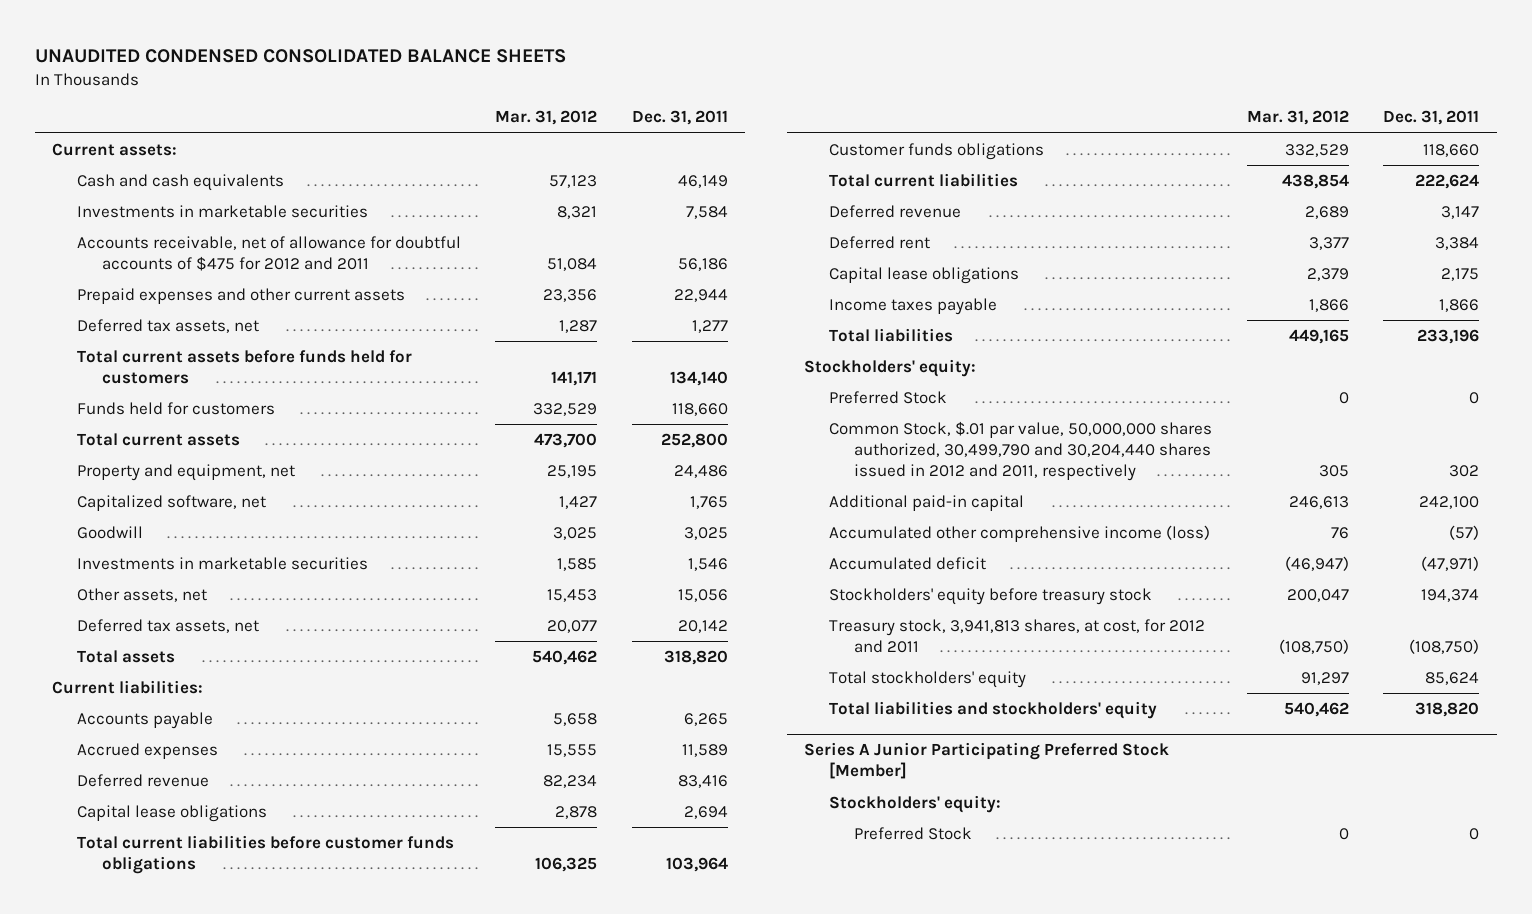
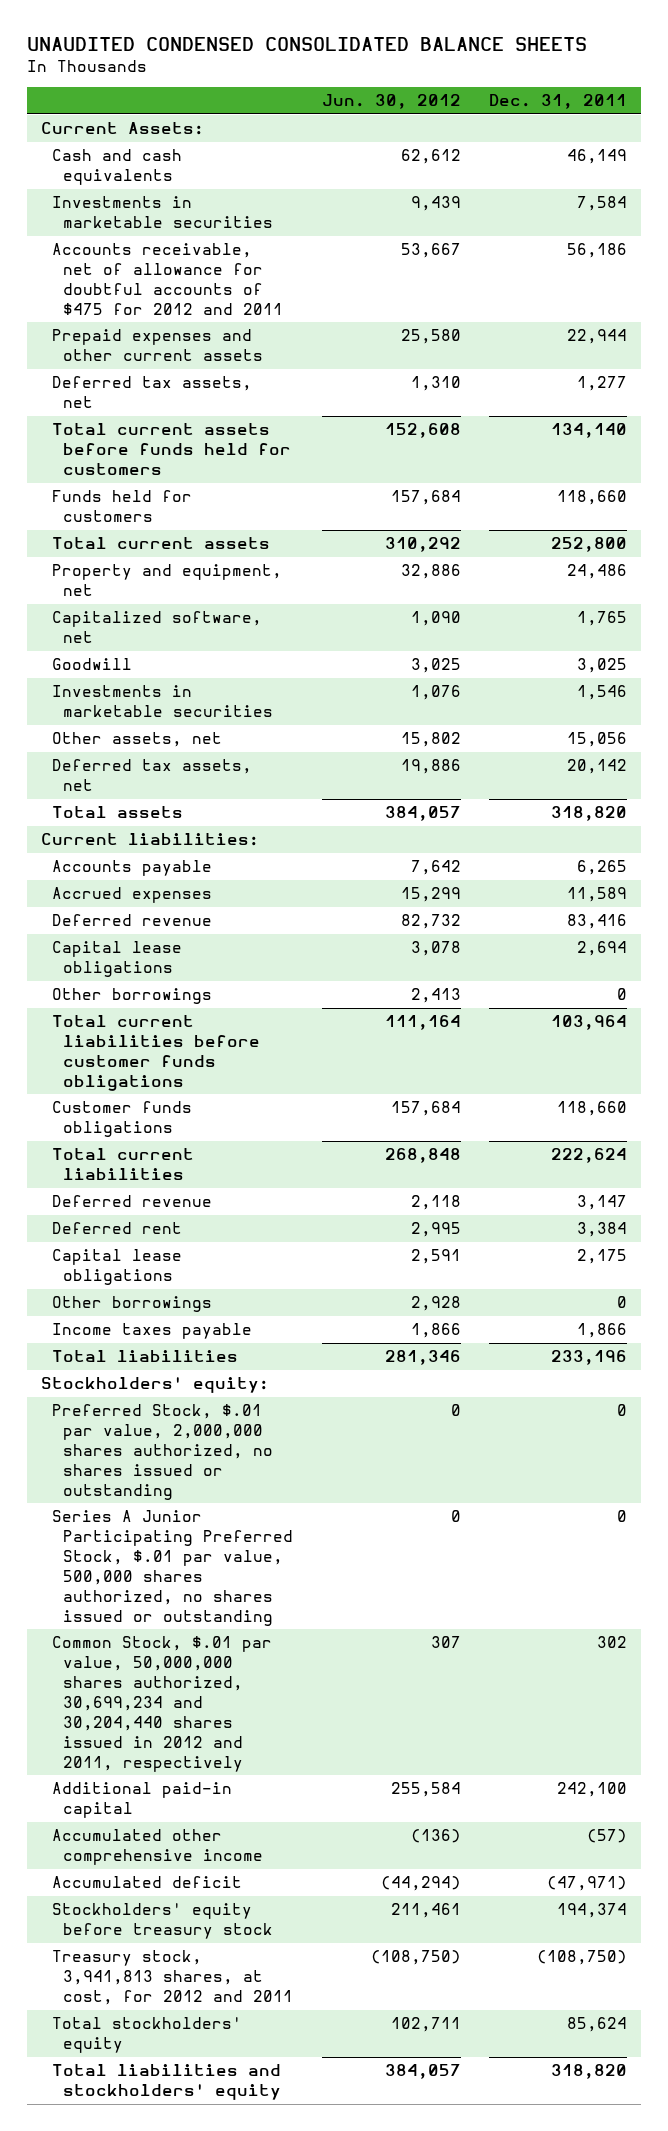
- | Mar. 31, 2012 | Dec. 31, 2011
+ | Jun. 30, 2012 | Dec. 31, 2011
- Current assets:
+ Current Assets:
+ Other borrowings | 2,413 | 0
+ Other borrowings | 2,928 | 0
- Preferred Stock | 0 | 0
- Common Stock, $.01 par value, 50,000,000 shares authorized, 30,499,790 and 30,204,440 shares issued in 2012 and 2011, respectively | 305 | 302
+ Preferred Stock, $.01 par value, 2,000,000 shares authorized, no shares issued or outstanding | 0 | 0
+ Series A Junior Participating Preferred Stock, $.01 par value, 500,000 shares authorized, no shares issued or outstanding | 0 | 0
+ Common Stock, $.01 par value, 50,000,000 shares authorized, 30,699,234 and 30,204,440 shares issued in 2012 and 2011, respectively | 307 | 302
- Accumulated other comprehensive income (loss) | 76 | (57)
+ Accumulated other comprehensive income | (136) | (57)
- Series A Junior Participating Preferred Stock [Member]
- Stockholders' equity:
- Preferred Stock | 0 | 0

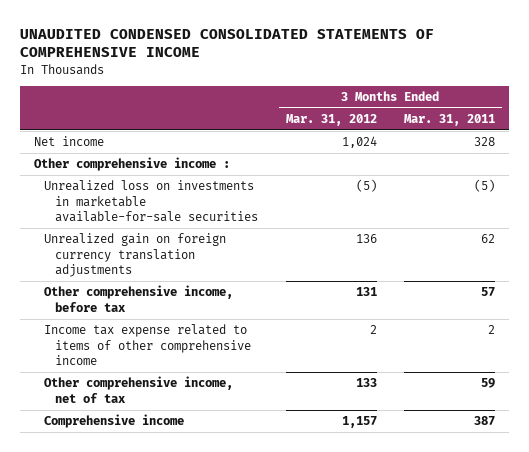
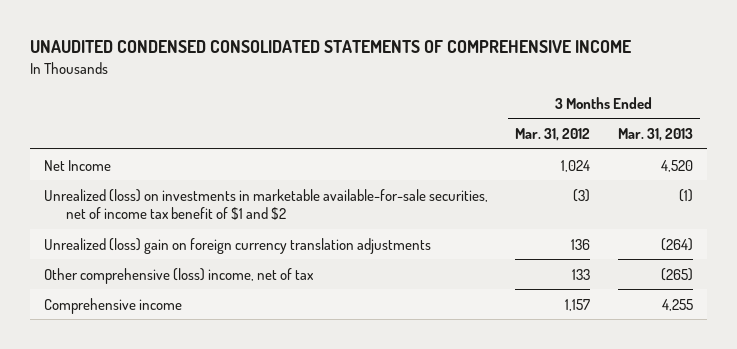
- | 3 Months Ended Mar. 31, 2012 | 3 Months Ended Mar. 31, 2011
+ | 3 Months Ended Mar. 31, 2012 | 3 Months Ended Mar. 31, 2013
- Net income | 1,024 | 328
- Other comprehensive income :
- Unrealized loss on investments in marketable available-for-sale securities | (5) | (5)
- Unrealized gain on foreign currency translation adjustments | 136 | 62
- Other comprehensive income, before tax | 131 | 57
- Income tax expense related to items of other comprehensive income | 2 | 2
- Other comprehensive income, net of tax | 133 | 59
+ Net Income | 1,024 | 4,520
+ Unrealized (loss) on investments in marketable available-for-sale securities, net of income tax benefit of $1 and $2 | (3) | (1)
+ Unrealized (loss) gain on foreign currency translation adjustments | 136 | (264)
+ Other comprehensive (loss) income, net of tax | 133 | (265)

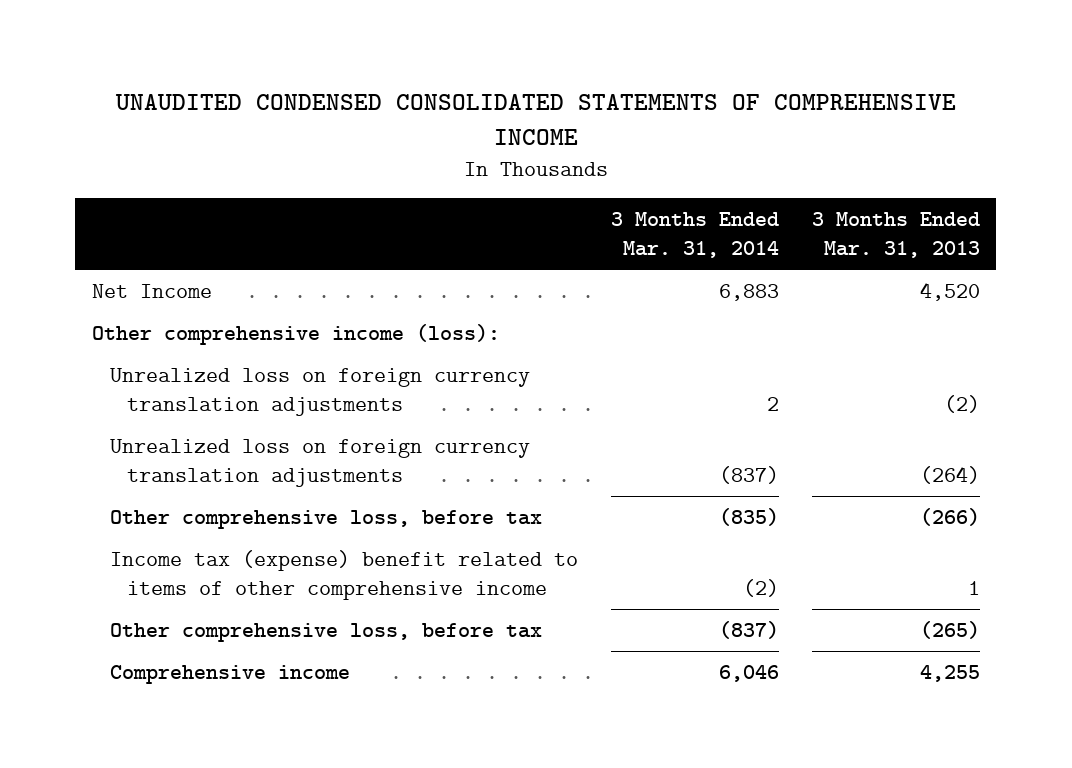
- | 3 Months Ended Mar. 31, 2012 | 3 Months Ended Mar. 31, 2013
+ | 3 Months Ended Mar. 31, 2014 | 3 Months Ended Mar. 31, 2013
- Unrealized (loss) on investments in marketable available-for-sale securities, net of income tax benefit of $1 and $2 | (3) | (1)
- Unrealized (loss) gain on foreign currency translation adjustments | 136 | (264)
- Other comprehensive (loss) income, net of tax | 133 | (265)
+ Other comprehensive income (loss):
+ Unrealized loss on foreign currency translation adjustments | 2 | (2)
+ Unrealized loss on foreign currency translation adjustments | (837) | (264)
+ Other comprehensive loss, before tax | (835) | (266)
+ Income tax (expense) benefit related to items of other comprehensive income | (2) | 1
+ Other comprehensive loss, before tax | (837) | (265)

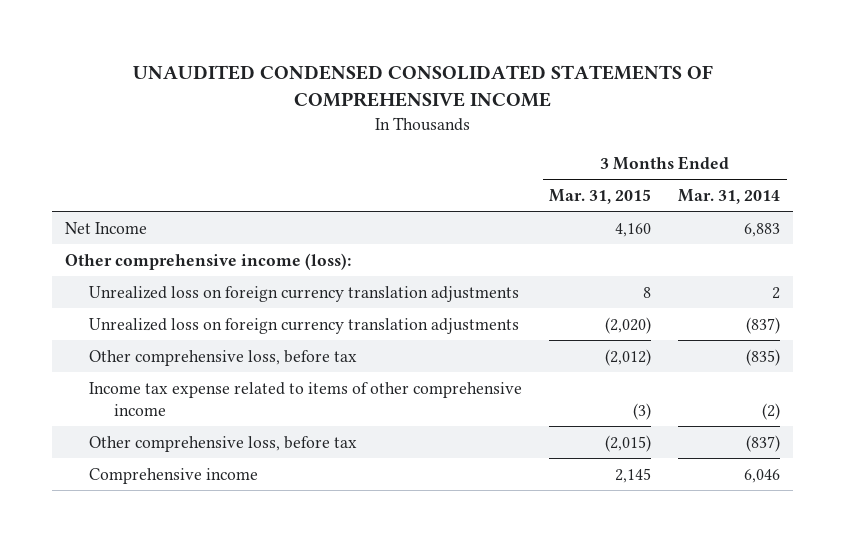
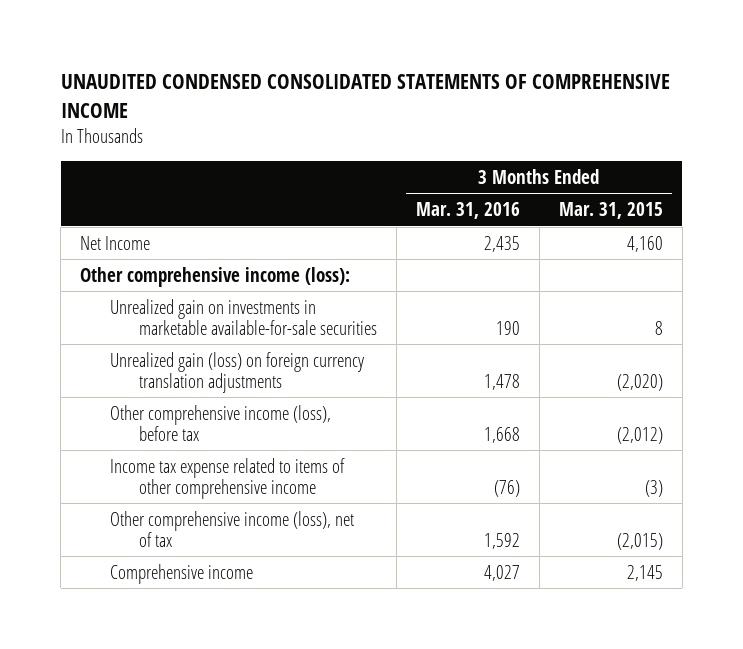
- | 3 Months Ended Mar. 31, 2015 | 3 Months Ended Mar. 31, 2014
+ | 3 Months Ended Mar. 31, 2016 | 3 Months Ended Mar. 31, 2015
- Unrealized loss on foreign currency translation adjustments | 8 | 2
- Unrealized loss on foreign currency translation adjustments | (2,020) | (837)
- Other comprehensive loss, before tax | (2,012) | (835)
+ Unrealized gain on investments in marketable available-for-sale securities | 190 | 8
+ Unrealized gain (loss) on foreign currency translation adjustments | 1,478 | (2,020)
+ Other comprehensive income (loss), before tax | 1,668 | (2,012)
- Other comprehensive loss, before tax | (2,015) | (837)
+ Other comprehensive income (loss), net of tax | 1,592 | (2,015)

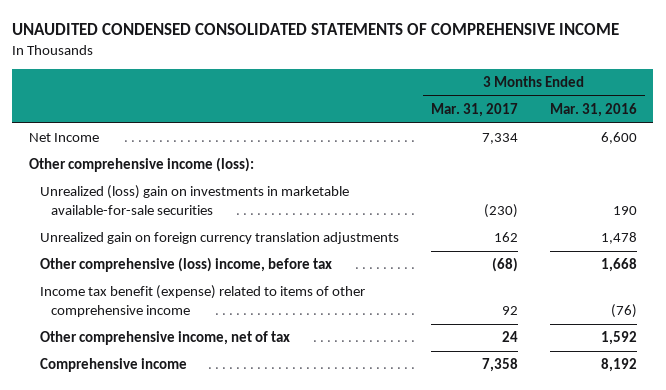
- | 3 Months Ended Mar. 31, 2016 | 3 Months Ended Mar. 31, 2015
+ | 3 Months Ended Mar. 31, 2017 | 3 Months Ended Mar. 31, 2016
- Net Income | 2,435 | 4,160
+ Net Income | 7,334 | 6,600
- Unrealized gain on investments in marketable available-for-sale securities | 190 | 8
- Unrealized gain (loss) on foreign currency translation adjustments | 1,478 | (2,020)
- Other comprehensive income (loss), before tax | 1,668 | (2,012)
- Income tax expense related to items of other comprehensive income | (76) | (3)
- Other comprehensive income (loss), net of tax | 1,592 | (2,015)
- Comprehensive income | 4,027 | 2,145
+ Unrealized (loss) gain on investments in marketable available-for-sale securities | (230) | 190
+ Unrealized gain on foreign currency translation adjustments | 162 | 1,478
+ Other comprehensive (loss) income, before tax | (68) | 1,668
+ Income tax benefit (expense) related to items of other comprehensive income | 92 | (76)
+ Other comprehensive income, net of tax | 24 | 1,592
+ Comprehensive income | 7,358 | 8,192

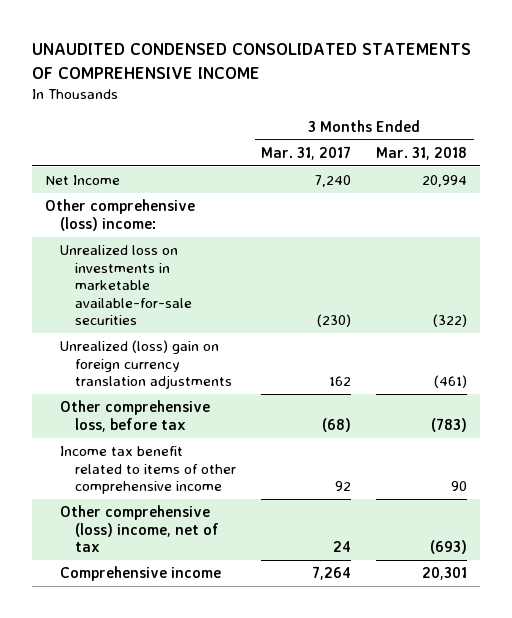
- | 3 Months Ended Mar. 31, 2017 | 3 Months Ended Mar. 31, 2016
+ | 3 Months Ended Mar. 31, 2017 | 3 Months Ended Mar. 31, 2018
- Net Income | 7,334 | 6,600
- Other comprehensive income (loss):
- Unrealized (loss) gain on investments in marketable available-for-sale securities | (230) | 190
- Unrealized gain on foreign currency translation adjustments | 162 | 1,478
- Other comprehensive (loss) income, before tax | (68) | 1,668
- Income tax benefit (expense) related to items of other comprehensive income | 92 | (76)
- Other comprehensive income, net of tax | 24 | 1,592
- Comprehensive income | 7,358 | 8,192
+ Net Income | 7,240 | 20,994
+ Other comprehensive (loss) income:
+ Unrealized loss on investments in marketable available-for-sale securities | (230) | (322)
+ Unrealized (loss) gain on foreign currency translation adjustments | 162 | (461)
+ Other comprehensive loss, before tax | (68) | (783)
+ Income tax benefit related to items of other comprehensive income | 92 | 90
+ Other comprehensive (loss) income, net of tax | 24 | (693)
+ Comprehensive income | 7,264 | 20,301

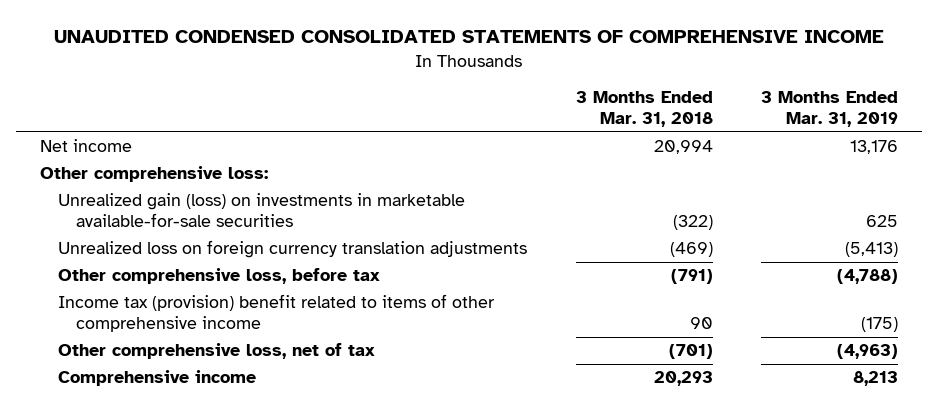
- | 3 Months Ended Mar. 31, 2017 | 3 Months Ended Mar. 31, 2018
+ | 3 Months Ended Mar. 31, 2018 | 3 Months Ended Mar. 31, 2019
- Net Income | 7,240 | 20,994
- Other comprehensive (loss) income:
- Unrealized loss on investments in marketable available-for-sale securities | (230) | (322)
- Unrealized (loss) gain on foreign currency translation adjustments | 162 | (461)
- Other comprehensive loss, before tax | (68) | (783)
- Income tax benefit related to items of other comprehensive income | 92 | 90
- Other comprehensive (loss) income, net of tax | 24 | (693)
- Comprehensive income | 7,264 | 20,301
+ Net income | 20,994 | 13,176
+ Other comprehensive loss:
+ Unrealized gain (loss) on investments in marketable available-for-sale securities | (322) | 625
+ Unrealized loss on foreign currency translation adjustments | (469) | (5,413)
+ Other comprehensive loss, before tax | (791) | (4,788)
+ Income tax (provision) benefit related to items of other comprehensive income | 90 | (175)
+ Other comprehensive loss, net of tax | (701) | (4,963)
+ Comprehensive income | 20,293 | 8,213

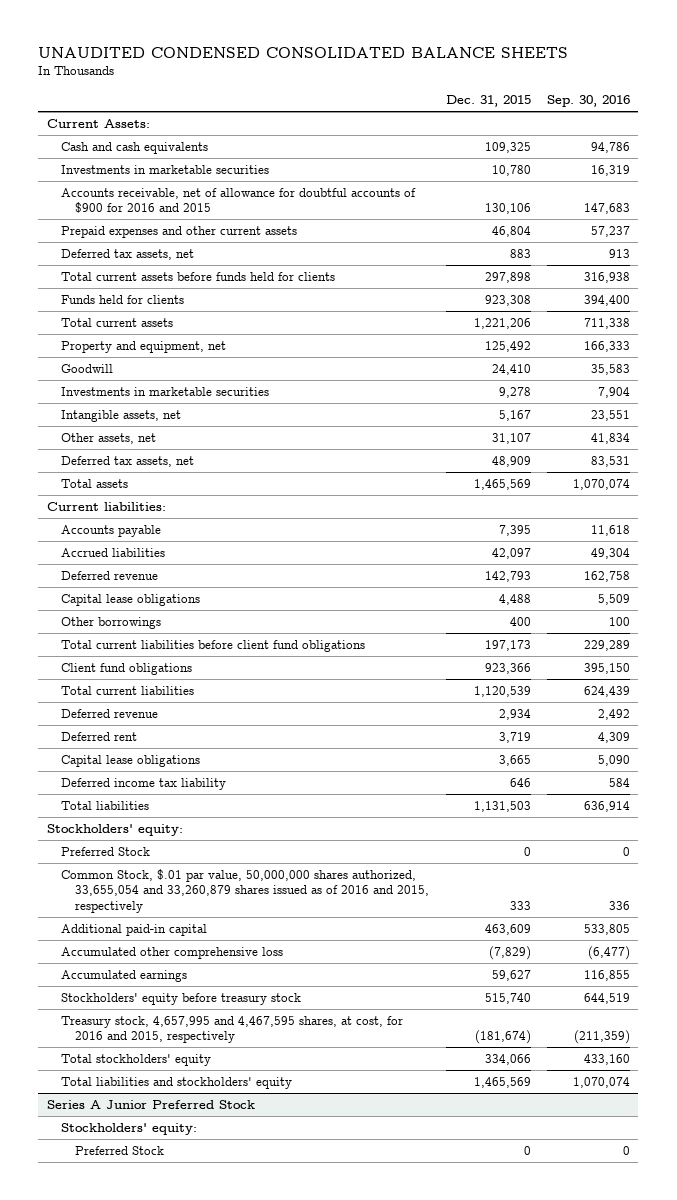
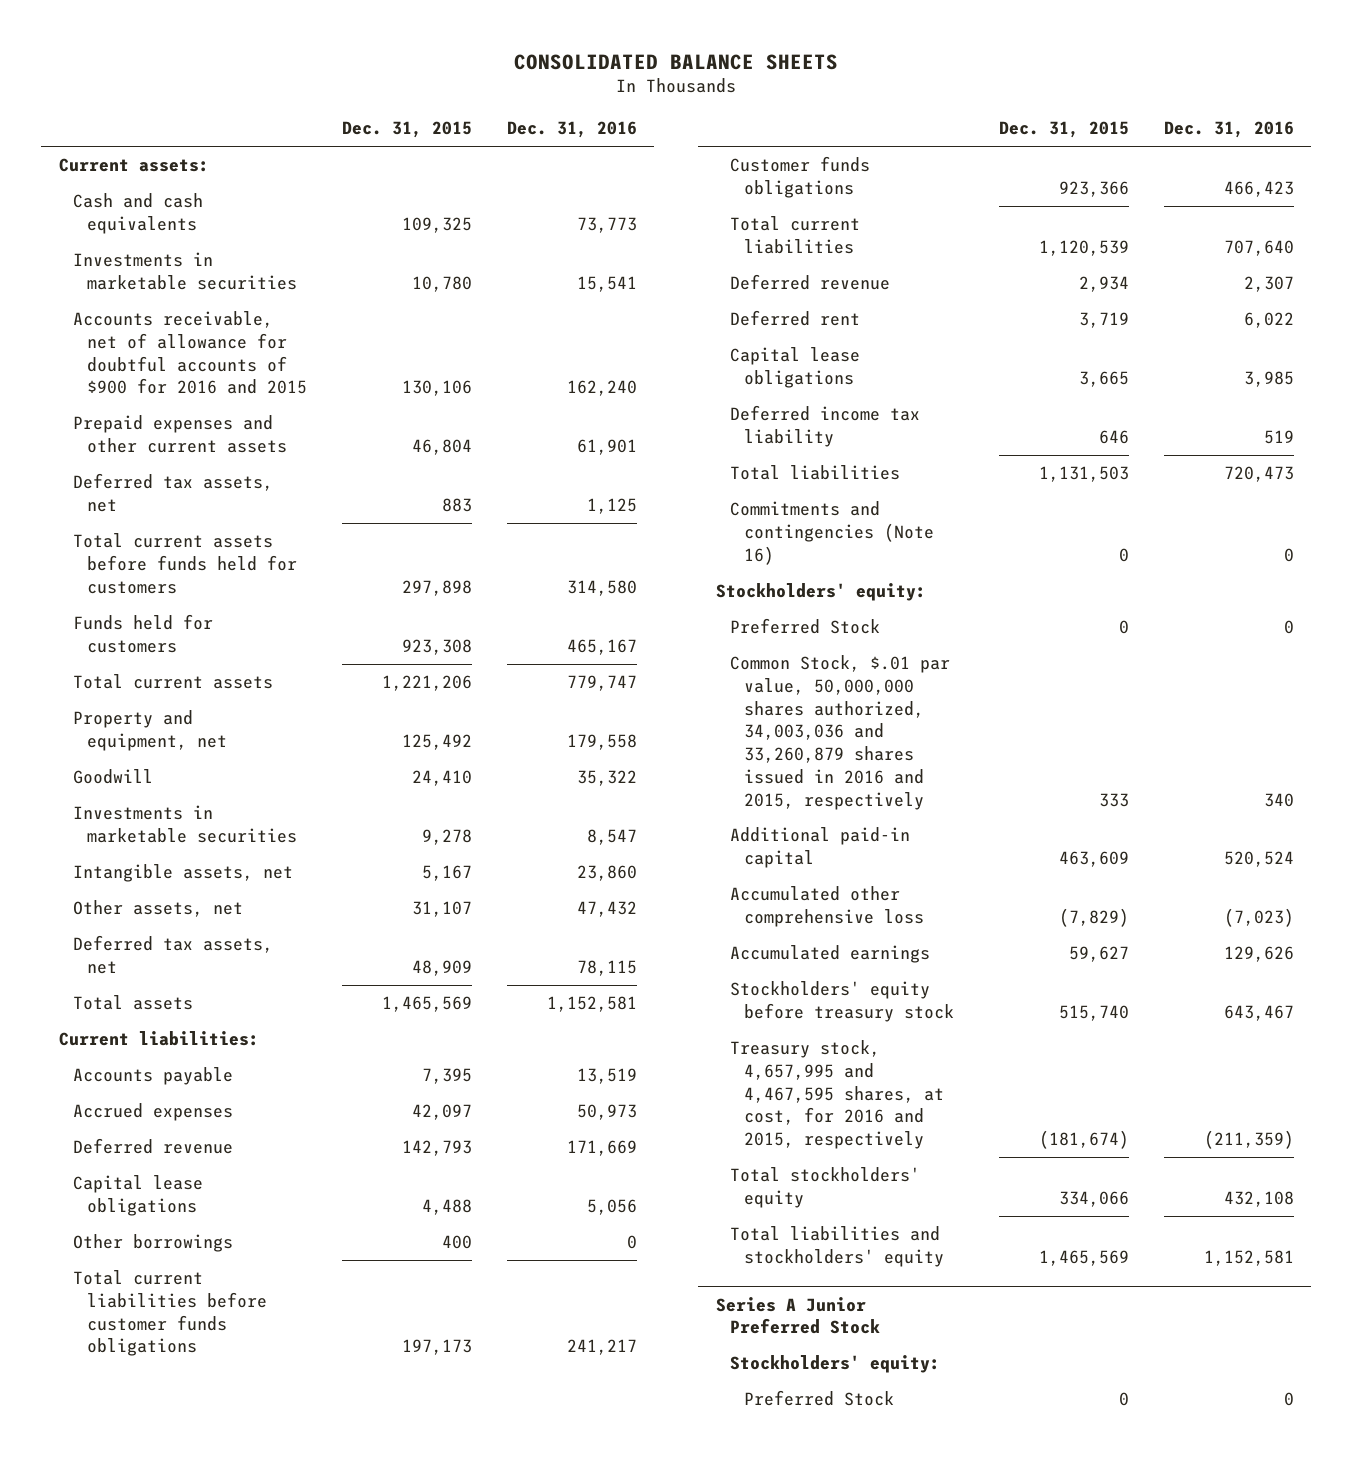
- UNAUDITED CONDENSED CONSOLIDATED BALANCE SHEETS
+ CONSOLIDATED BALANCE SHEETS
- | Dec. 31, 2015 | Sep. 30, 2016
+ | Dec. 31, 2015 | Dec. 31, 2016
- Current Assets:
+ Current assets:
- Total current assets before funds held for clients | 297,898 | 316,938
- Funds held for clients | 923,308 | 394,400
+ Total current assets before funds held for customers | 297,898 | 314,580
+ Funds held for customers | 923,308 | 465,167
- Accrued liabilities | 42,097 | 49,304
+ Accrued expenses | 42,097 | 50,973
- Total current liabilities before client fund obligations | 197,173 | 229,289
- Client fund obligations | 923,366 | 395,150
+ Total current liabilities before customer funds obligations | 197,173 | 241,217
+ Customer funds obligations | 923,366 | 466,423
+ Commitments and contingencies (Note 16) | 0 | 0
- Common Stock, $.01 par value, 50,000,000 shares authorized, 33,655,054 and 33,260,879 shares issued as of 2016 and 2015, respectively | 333 | 336
+ Common Stock, $.01 par value, 50,000,000 shares authorized, 34,003,036 and 33,260,879 shares issued in 2016 and 2015, respectively | 333 | 340

